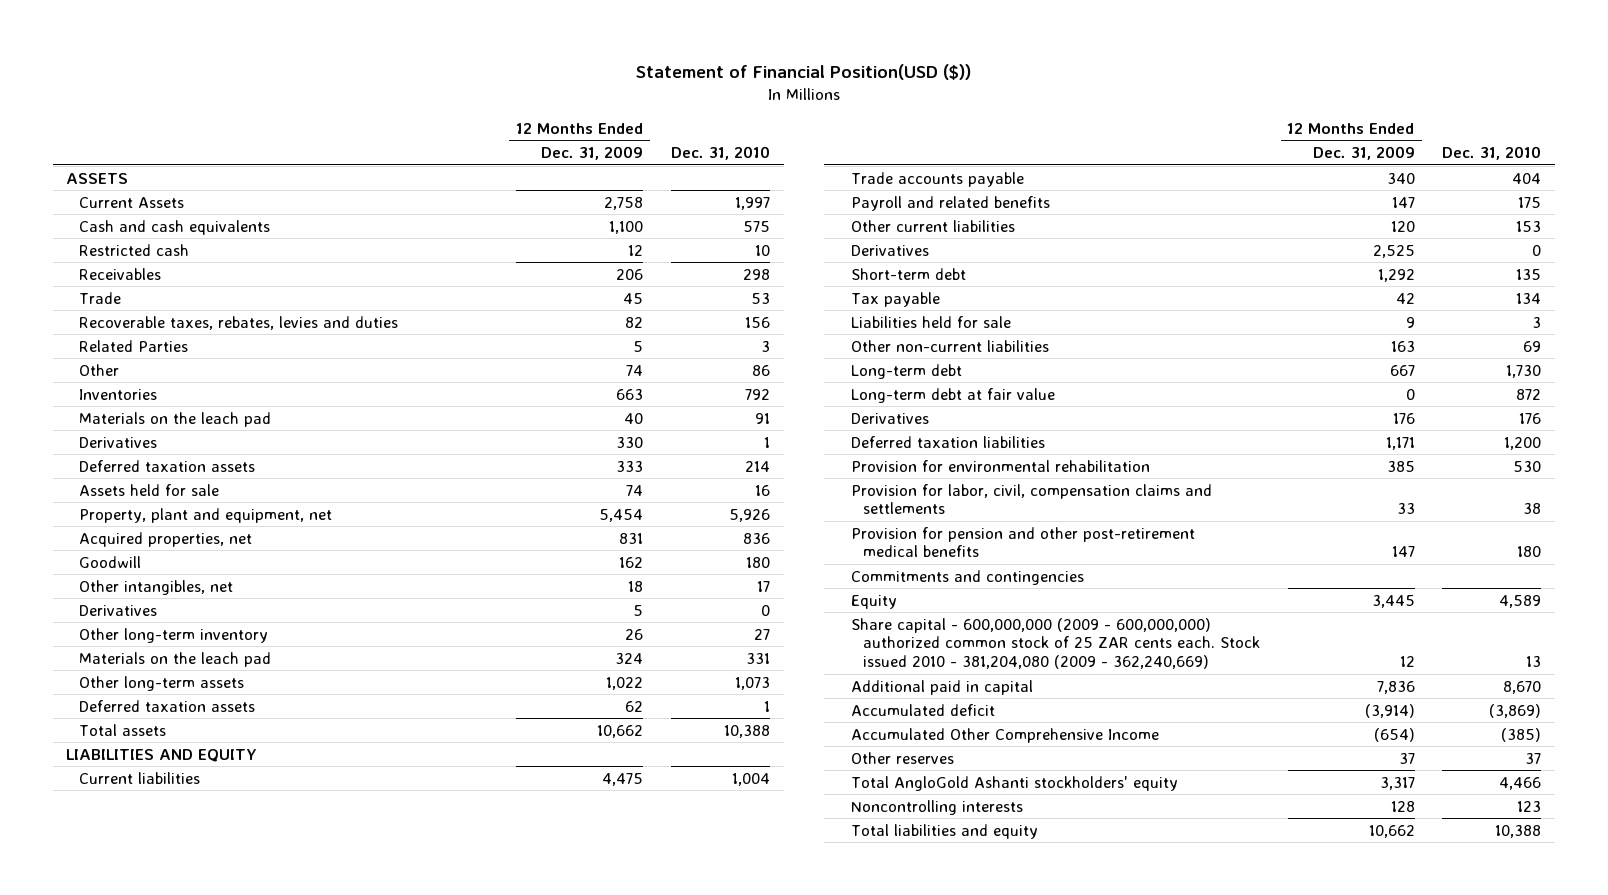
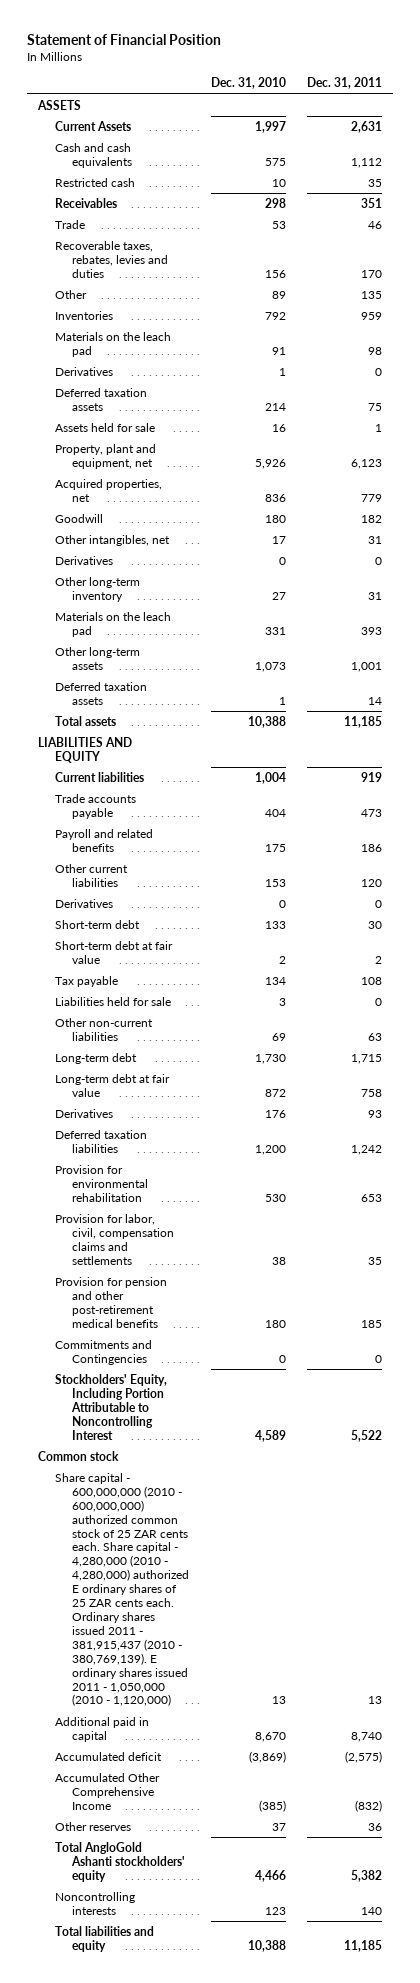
- Statement of Financial Position(USD ($))
+ Statement of Financial Position
- | 12 Months Ended Dec. 31, 2009 | Dec. 31, 2010
+ | Dec. 31, 2010 | Dec. 31, 2011
- Related Parties | 5 | 3
- Other | 74 | 86
+ Other | 89 | 135
- Short-term debt | 1,292 | 135
+ Short-term debt | 133 | 30
+ Short-term debt at fair value | 2 | 2
- Commitments and contingencies
- Equity | 3,445 | 4,589
- Share capital - 600,000,000 (2009 - 600,000,000) authorized common stock of 25 ZAR cents each. Stock issued 2010 - 381,204,080 (2009 - 362,240,669) | 12 | 13
+ Commitments and Contingencies | 0 | 0
+ Stockholders' Equity, Including Portion Attributable to Noncontrolling Interest | 4,589 | 5,522
+ Common stock
+ Share capital - 600,000,000 (2010 - 600,000,000) authorized common stock of 25 ZAR cents each. Share capital - 4,280,000 (2010 - 4,280,000) authorized E ordinary shares of 25 ZAR cents each. Ordinary shares issued 2011 - 381,915,437 (2010 - 380,769,139). E ordinary shares issued 2011 - 1,050,000 (2010 - 1,120,000) | 13 | 13

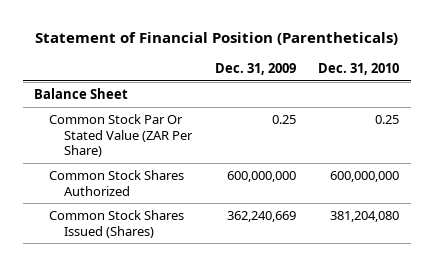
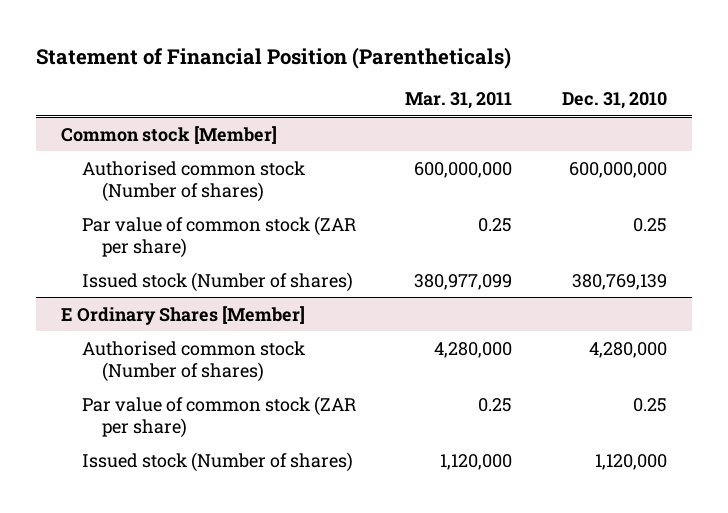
- | Dec. 31, 2009 | Dec. 31, 2010
+ | Mar. 31, 2011 | Dec. 31, 2010
- Balance Sheet
- Common Stock Par Or Stated Value (ZAR Per Share) | 0.25 | 0.25
- Common Stock Shares Authorized | 600,000,000 | 600,000,000
- Common Stock Shares Issued (Shares) | 362,240,669 | 381,204,080
+ Common stock [Member]
+ Authorised common stock (Number of shares) | 600,000,000 | 600,000,000
+ Par value of common stock (ZAR per share) | 0.25 | 0.25
+ Issued stock (Number of shares) | 380,977,099 | 380,769,139
+ E Ordinary Shares [Member]
+ Authorised common stock (Number of shares) | 4,280,000 | 4,280,000
+ Par value of common stock (ZAR per share) | 0.25 | 0.25
+ Issued stock (Number of shares) | 1,120,000 | 1,120,000

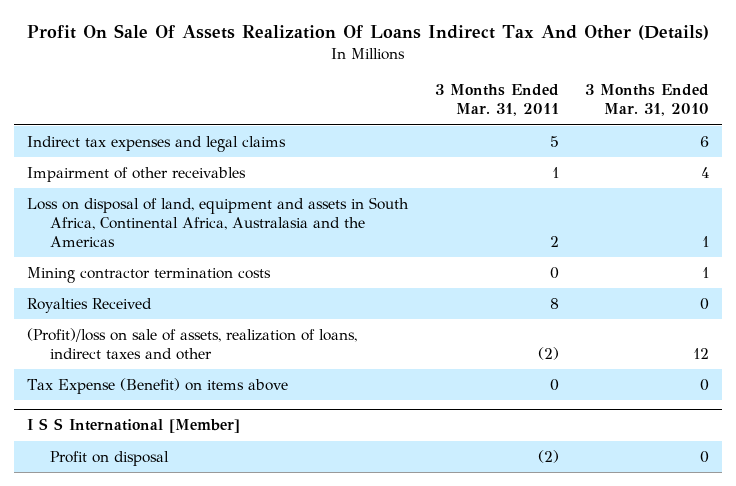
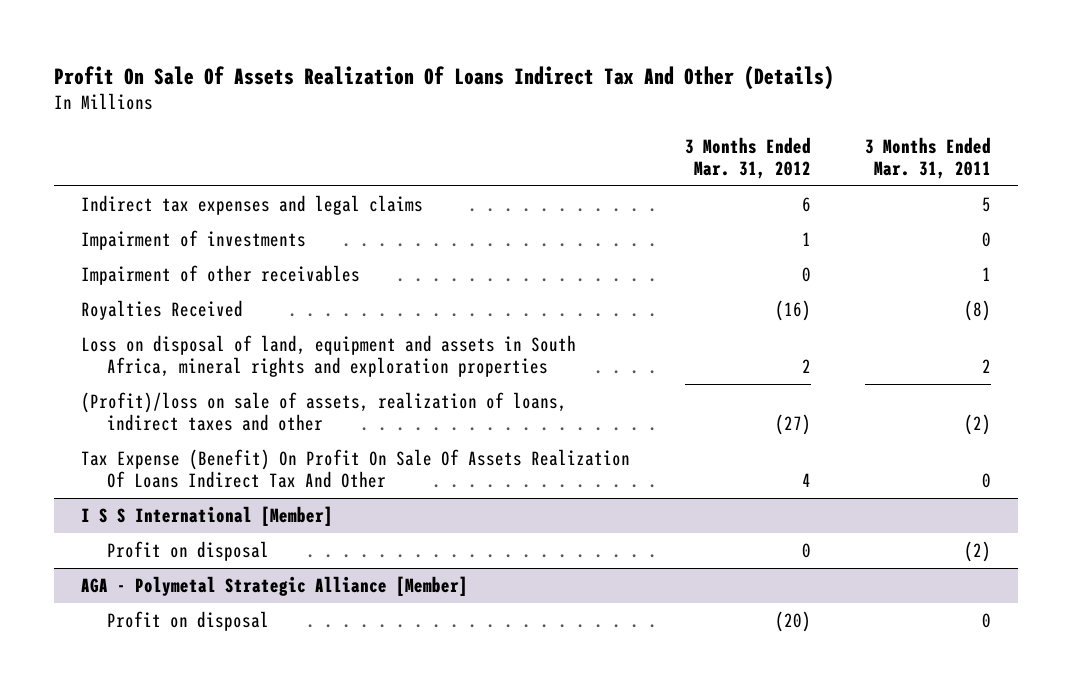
- | 3 Months Ended Mar. 31, 2011 | 3 Months Ended Mar. 31, 2010
+ | 3 Months Ended Mar. 31, 2012 | 3 Months Ended Mar. 31, 2011
+ Impairment of investments | 1 | 0
- Loss on disposal of land, equipment and assets in South Africa, Continental Africa, Australasia and the Americas | 2 | 1
- Mining contractor termination costs | 0 | 1
- Royalties Received | 8 | 0
+ Royalties Received | (16) | (8)
+ Loss on disposal of land, equipment and assets in South Africa, mineral rights and exploration properties | 2 | 2
- Tax Expense (Benefit) on items above | 0 | 0
+ Tax Expense (Benefit) On Profit On Sale Of Assets Realization Of Loans Indirect Tax And Other | 4 | 0
+ AGA - Polymetal Strategic Alliance [Member]
+ Profit on disposal | (20) | 0

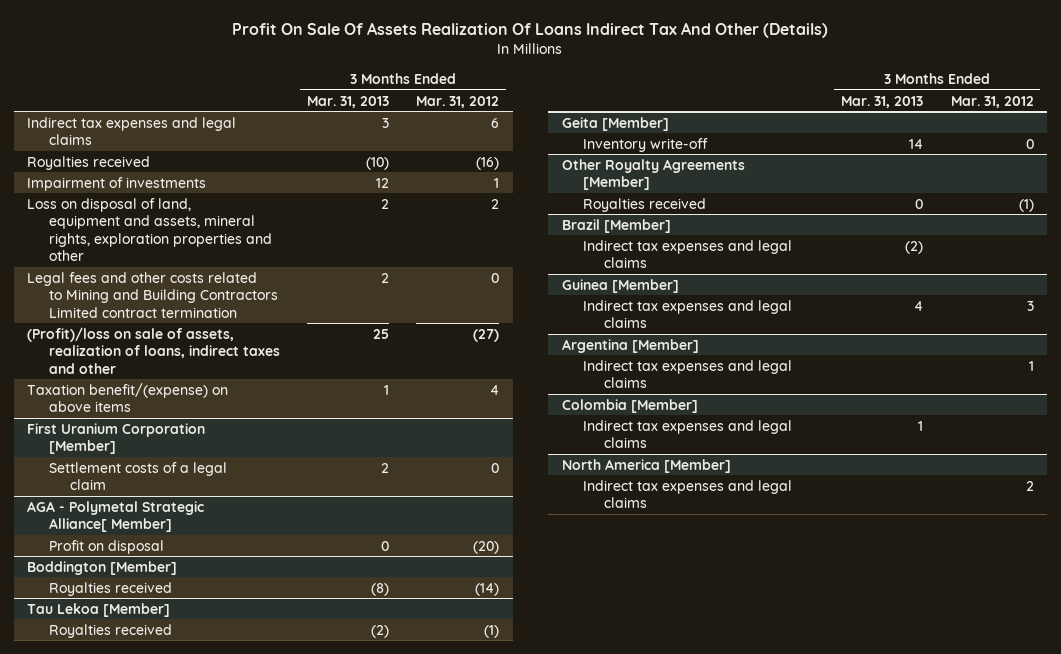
- | 3 Months Ended Mar. 31, 2012 | 3 Months Ended Mar. 31, 2011
+ | 3 Months Ended Mar. 31, 2013 | 3 Months Ended Mar. 31, 2012
+ Royalties received | (10) | (16)
- Impairment of other receivables | 0 | 1
- Royalties Received | (16) | (8)
- Loss on disposal of land, equipment and assets in South Africa, mineral rights and exploration properties | 2 | 2
+ Loss on disposal of land, equipment and assets, mineral rights, exploration properties and other | 2 | 2
+ Legal fees and other costs related to Mining and Building Contractors Limited contract termination | 2 | 0
- Tax Expense (Benefit) On Profit On Sale Of Assets Realization Of Loans Indirect Tax And Other | 4 | 0
- I S S International [Member]
- Profit on disposal | 0 | (2)
- AGA - Polymetal Strategic Alliance [Member]
+ Taxation benefit/(expense) on above items | 1 | 4
+ First Uranium Corporation [Member]
+ Settlement costs of a legal claim | 2 | 0
+ AGA - Polymetal Strategic Alliance[ Member]
+ Boddington [Member]
+ Royalties received | (8) | (14)
+ Tau Lekoa [Member]
+ Royalties received | (2) | (1)
+ Geita [Member]
+ Inventory write-off | 14 | 0
+ Other Royalty Agreements [Member]
+ Royalties received | 0 | (1)
+ Brazil [Member]
+ Indirect tax expenses and legal claims | (2) |
+ Guinea [Member]
+ Indirect tax expenses and legal claims | 4 | 3
+ Argentina [Member]
+ Indirect tax expenses and legal claims | | 1
+ Colombia [Member]
+ Indirect tax expenses and legal claims | 1 |
+ North America [Member]
+ Indirect tax expenses and legal claims | | 2

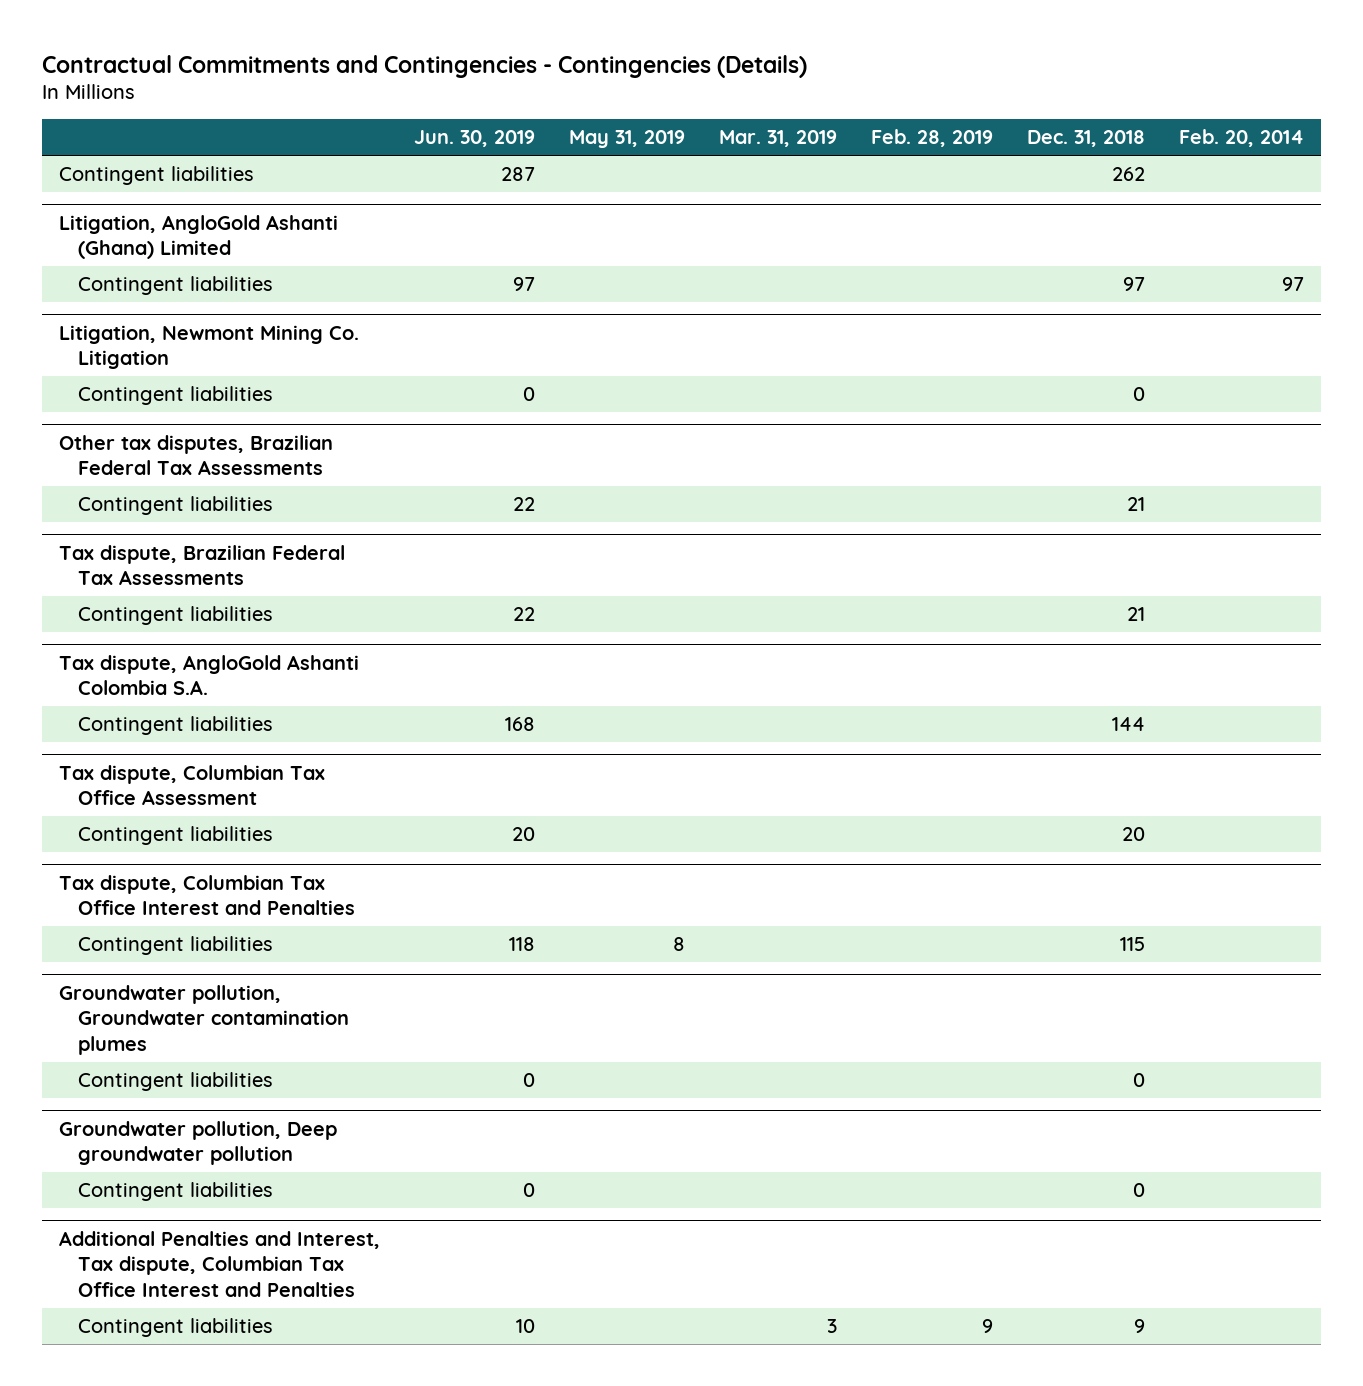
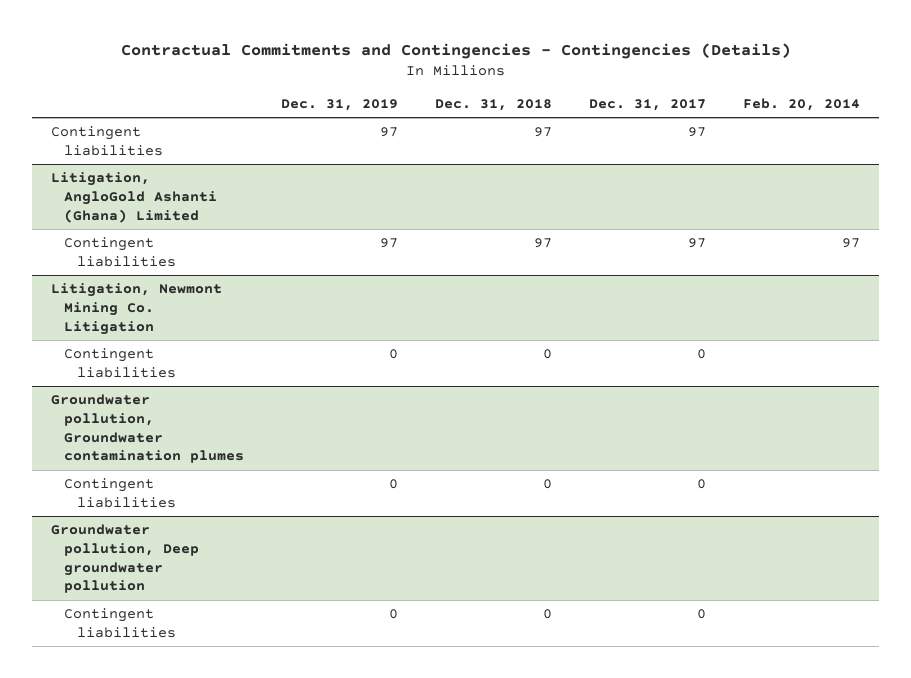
- | Jun. 30, 2019 | May 31, 2019 | Mar. 31, 2019 | Feb. 28, 2019 | Dec. 31, 2018 | Feb. 20, 2014
+ | Dec. 31, 2019 | Dec. 31, 2018 | Dec. 31, 2017 | Feb. 20, 2014
- Contingent liabilities | 287 | | | | 262 |
+ Contingent liabilities | 97 | 97 | 97 |
- Other tax disputes, Brazilian Federal Tax Assessments
- Contingent liabilities | 22 | | | | 21 |
- Tax dispute, Brazilian Federal Tax Assessments
- Contingent liabilities | 22 | | | | 21 |
- Tax dispute, AngloGold Ashanti Colombia S.A.
- Contingent liabilities | 168 | | | | 144 |
- Tax dispute, Columbian Tax Office Assessment
- Contingent liabilities | 20 | | | | 20 |
- Tax dispute, Columbian Tax Office Interest and Penalties
- Contingent liabilities | 118 | 8 | | | 115 |
- Additional Penalties and Interest, Tax dispute, Columbian Tax Office Interest and Penalties
- Contingent liabilities | 10 | | 3 | 9 | 9 |

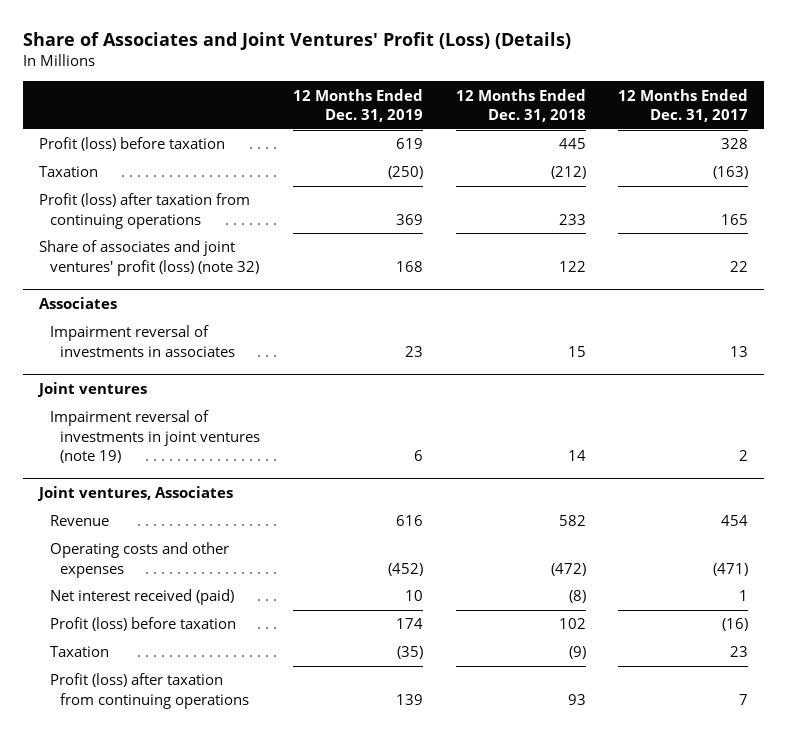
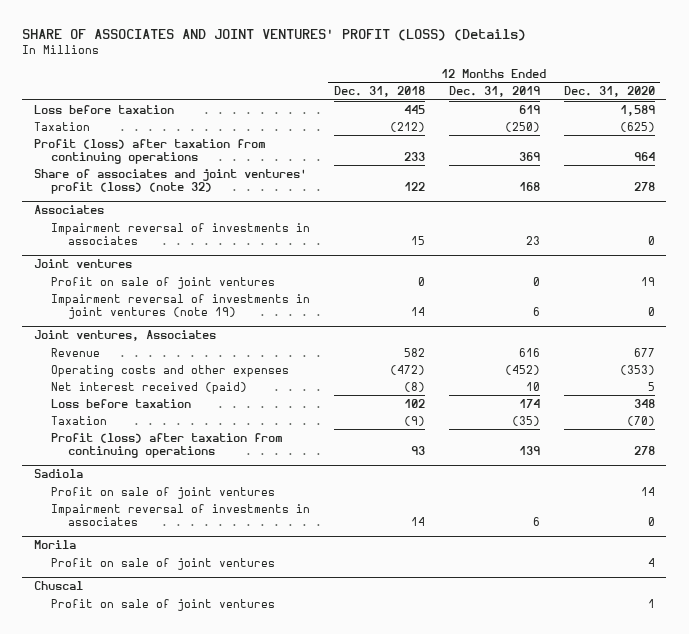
- Share of Associates and Joint Ventures' Profit (Loss) (Details)
+ SHARE OF ASSOCIATES AND JOINT VENTURES' PROFIT (LOSS) (Details)
- | 12 Months Ended Dec. 31, 2019 | 12 Months Ended Dec. 31, 2018 | 12 Months Ended Dec. 31, 2017
+ | 12 Months Ended Dec. 31, 2018 | 12 Months Ended Dec. 31, 2019 | 12 Months Ended Dec. 31, 2020
- Profit (loss) before taxation | 619 | 445 | 328
+ Loss before taxation | 445 | 619 | 1,589
@ Joint ventures
+ Profit on sale of joint ventures | 0 | 0 | 19
@ Joint ventures, Associates
- Profit (loss) before taxation | 174 | 102 | (16)
+ Loss before taxation | 102 | 174 | 348
+ Sadiola
+ Profit on sale of joint ventures | | | 14
+ Impairment reversal of investments in associates | 14 | 6 | 0
+ Morila
+ Profit on sale of joint ventures | | | 4
+ Chuscal
+ Profit on sale of joint ventures | | | 1

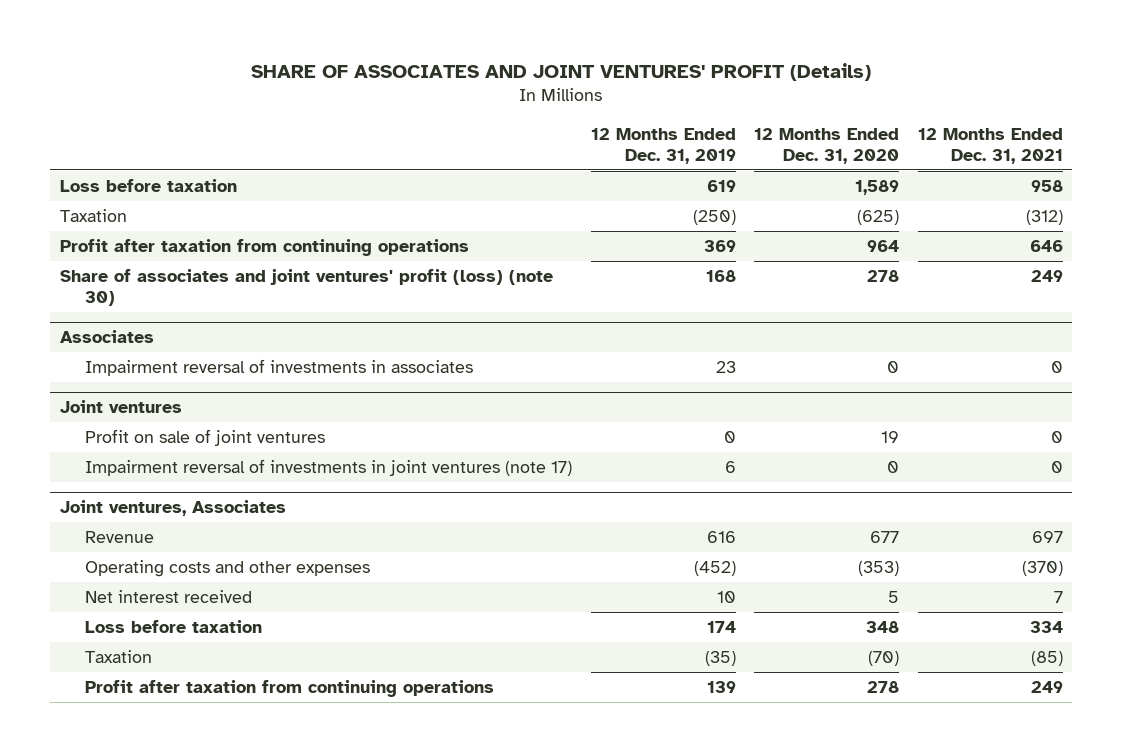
- SHARE OF ASSOCIATES AND JOINT VENTURES' PROFIT (LOSS) (Details)
+ SHARE OF ASSOCIATES AND JOINT VENTURES' PROFIT (Details)
- | 12 Months Ended Dec. 31, 2018 | 12 Months Ended Dec. 31, 2019 | 12 Months Ended Dec. 31, 2020
+ | 12 Months Ended Dec. 31, 2019 | 12 Months Ended Dec. 31, 2020 | 12 Months Ended Dec. 31, 2021
- Profit (loss) after taxation from continuing operations | 233 | 369 | 964
- Share of associates and joint ventures' profit (loss) (note 32) | 122 | 168 | 278
+ Profit after taxation from continuing operations | 369 | 964 | 646
+ Share of associates and joint ventures' profit (loss) (note 30) | 168 | 278 | 249
@ Joint ventures
- Impairment reversal of investments in joint ventures (note 19) | 14 | 6 | 0
+ Impairment reversal of investments in joint ventures (note 17) | 6 | 0 | 0
@ Joint ventures, Associates
- Net interest received (paid) | (8) | 10 | 5
+ Net interest received | 10 | 5 | 7
- Profit (loss) after taxation from continuing operations | 93 | 139 | 278
- Sadiola
- Profit on sale of joint ventures | | | 14
- Impairment reversal of investments in associates | 14 | 6 | 0
- Morila
- Profit on sale of joint ventures | | | 4
- Chuscal
- Profit on sale of joint ventures | | | 1
@ Joint ventures, Associates
+ Profit after taxation from continuing operations | 139 | 278 | 249

